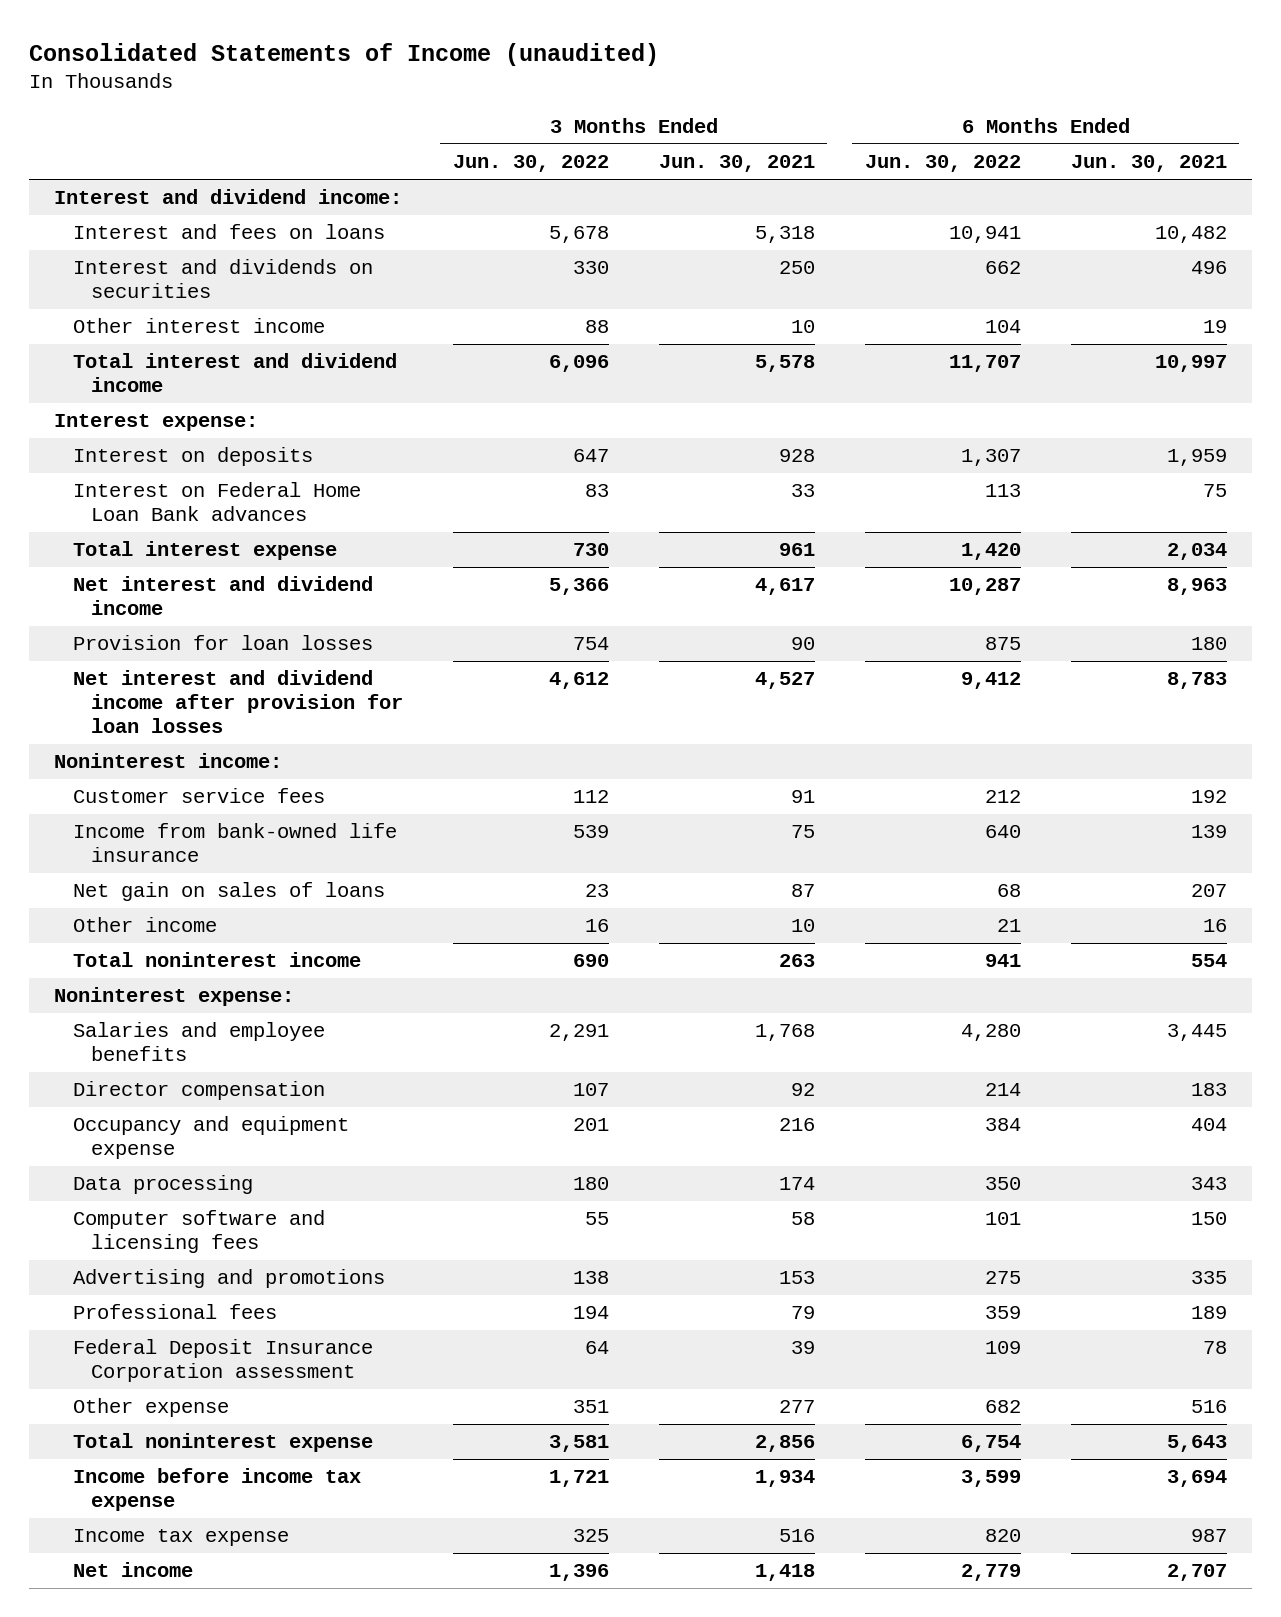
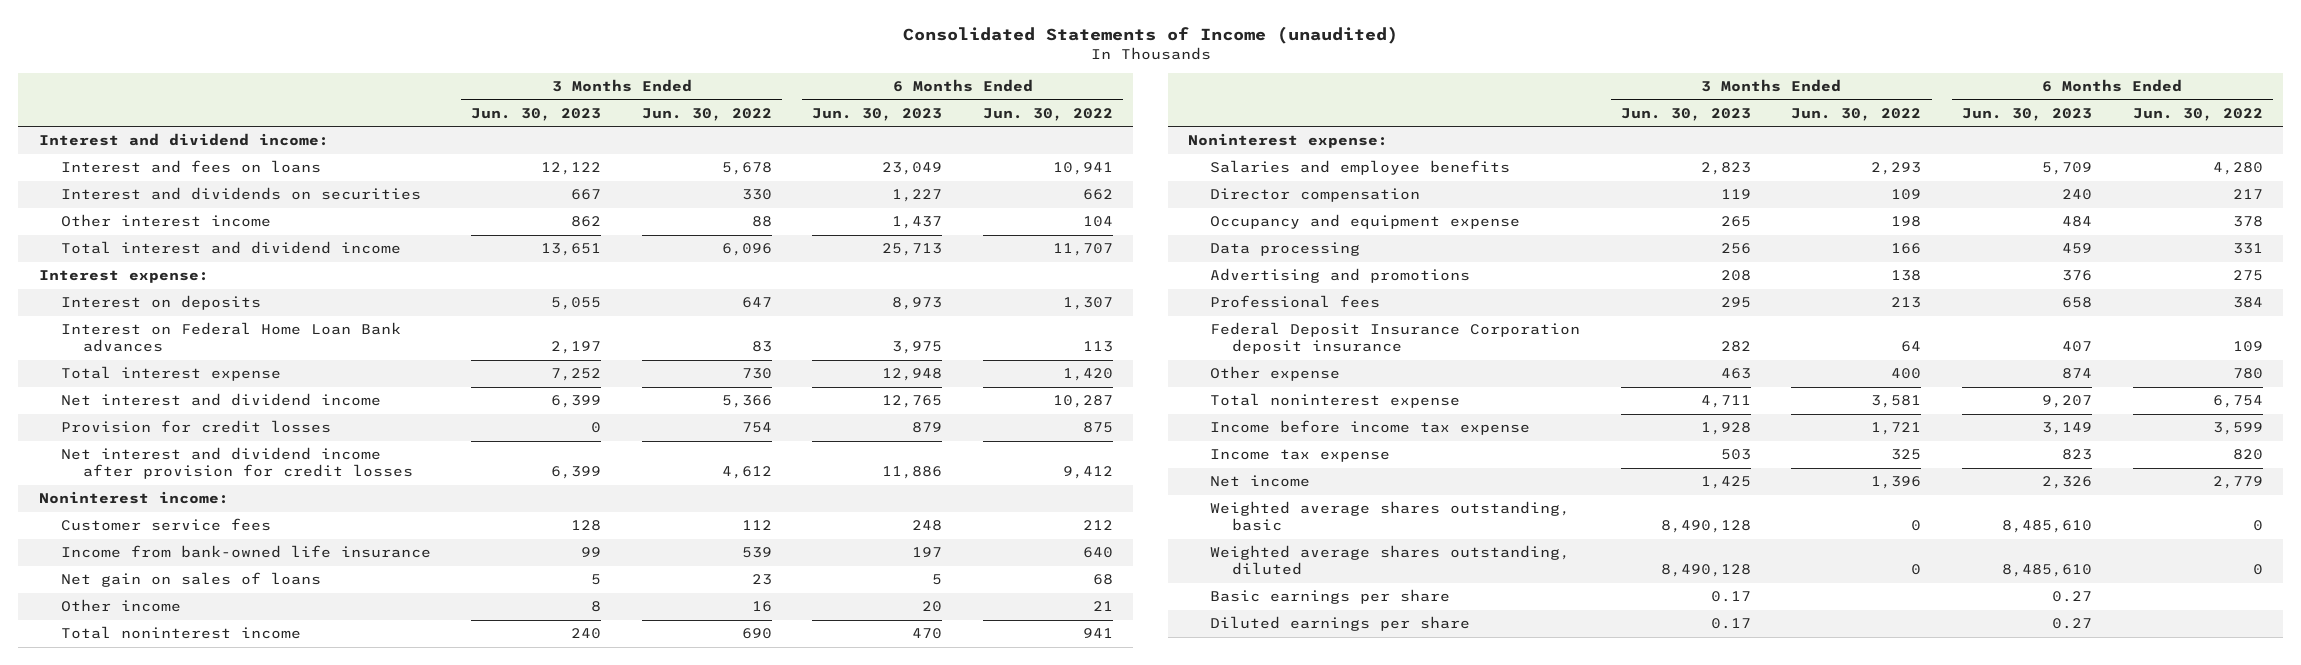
- | 3 Months Ended Jun. 30, 2022 | 3 Months Ended Jun. 30, 2021 | 6 Months Ended Jun. 30, 2022 | 6 Months Ended Jun. 30, 2021
+ | 3 Months Ended Jun. 30, 2023 | 3 Months Ended Jun. 30, 2022 | 6 Months Ended Jun. 30, 2023 | 6 Months Ended Jun. 30, 2022
- Provision for loan losses | 754 | 90 | 875 | 180
- Net interest and dividend income after provision for loan losses | 4,612 | 4,527 | 9,412 | 8,783
+ Provision for credit losses | 0 | 754 | 879 | 875
+ Net interest and dividend income after provision for credit losses | 6,399 | 4,612 | 11,886 | 9,412
- Salaries and employee benefits | 2,291 | 1,768 | 4,280 | 3,445
- Director compensation | 107 | 92 | 214 | 183
- Occupancy and equipment expense | 201 | 216 | 384 | 404
- Data processing | 180 | 174 | 350 | 343
- Computer software and licensing fees | 55 | 58 | 101 | 150
+ Salaries and employee benefits | 2,823 | 2,293 | 5,709 | 4,280
+ Director compensation | 119 | 109 | 240 | 217
+ Occupancy and equipment expense | 265 | 198 | 484 | 378
+ Data processing | 256 | 166 | 459 | 331
- Professional fees | 194 | 79 | 359 | 189
- Federal Deposit Insurance Corporation assessment | 64 | 39 | 109 | 78
- Other expense | 351 | 277 | 682 | 516
+ Professional fees | 295 | 213 | 658 | 384
+ Federal Deposit Insurance Corporation deposit insurance | 282 | 64 | 407 | 109
+ Other expense | 463 | 400 | 874 | 780
+ Weighted average shares outstanding, basic | 8,490,128 | 0 | 8,485,610 | 0
+ Weighted average shares outstanding, diluted | 8,490,128 | 0 | 8,485,610 | 0
+ Basic earnings per share | 0.17 | | 0.27 |
+ Diluted earnings per share | 0.17 | | 0.27 |

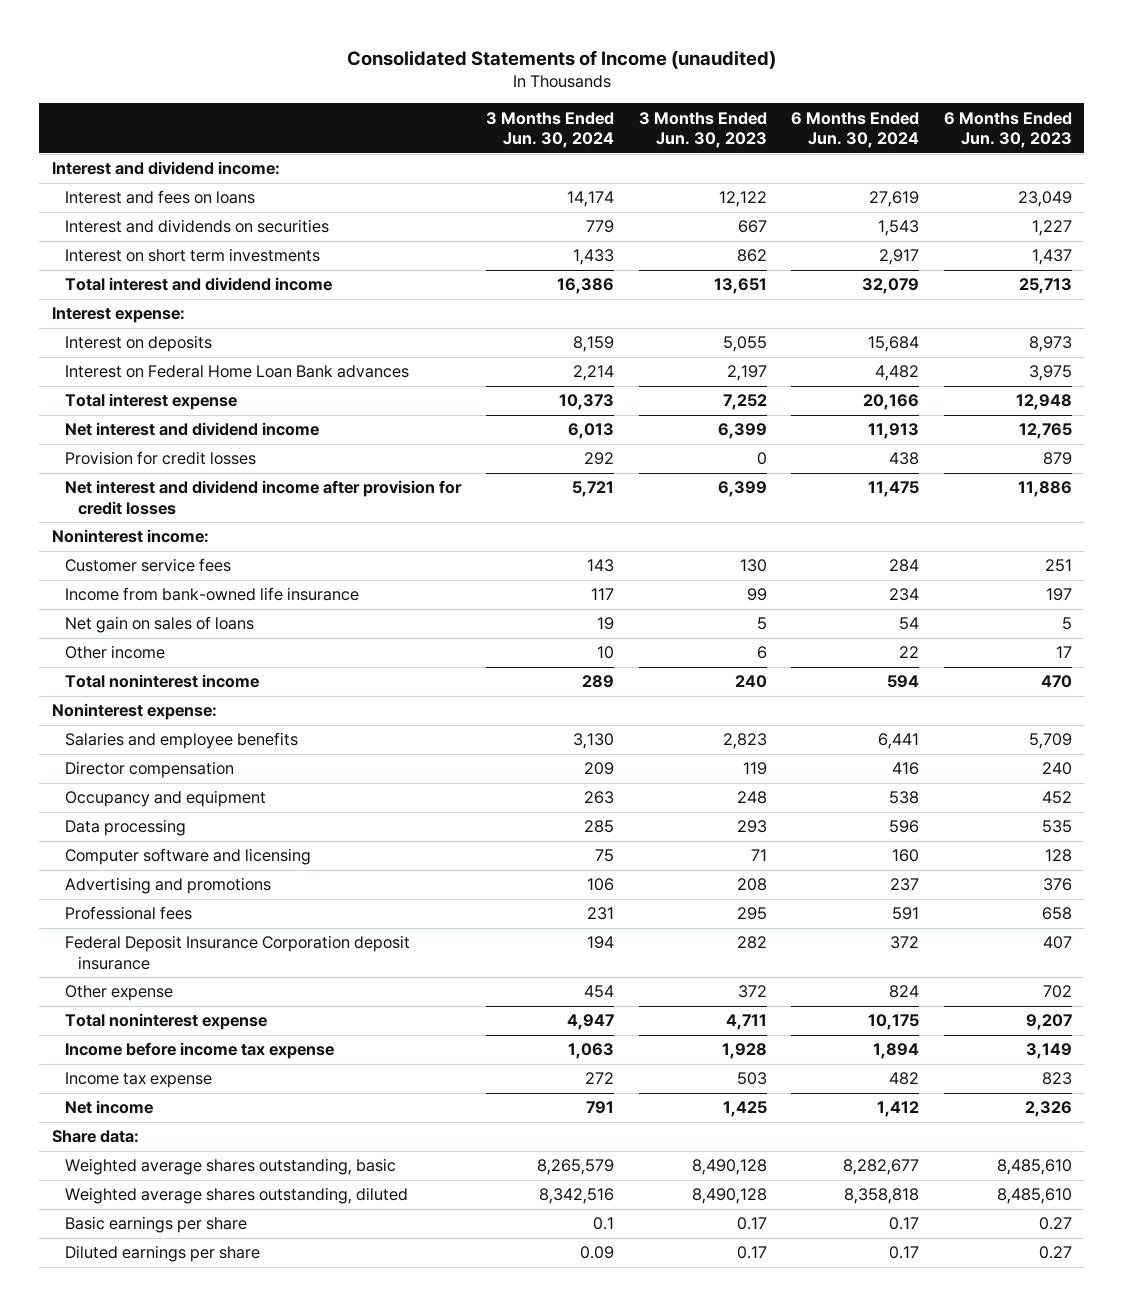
- | 3 Months Ended Jun. 30, 2023 | 3 Months Ended Jun. 30, 2022 | 6 Months Ended Jun. 30, 2023 | 6 Months Ended Jun. 30, 2022
+ | 3 Months Ended Jun. 30, 2024 | 3 Months Ended Jun. 30, 2023 | 6 Months Ended Jun. 30, 2024 | 6 Months Ended Jun. 30, 2023
- Other interest income | 862 | 88 | 1,437 | 104
+ Interest on short term investments | 1,433 | 862 | 2,917 | 1,437
- Customer service fees | 128 | 112 | 248 | 212
+ Customer service fees | 143 | 130 | 284 | 251
- Other income | 8 | 16 | 20 | 21
+ Other income | 10 | 6 | 22 | 17
- Occupancy and equipment expense | 265 | 198 | 484 | 378
- Data processing | 256 | 166 | 459 | 331
+ Occupancy and equipment | 263 | 248 | 538 | 452
+ Data processing | 285 | 293 | 596 | 535
+ Computer software and licensing | 75 | 71 | 160 | 128
- Other expense | 463 | 400 | 874 | 780
+ Other expense | 454 | 372 | 824 | 702
+ Share data:

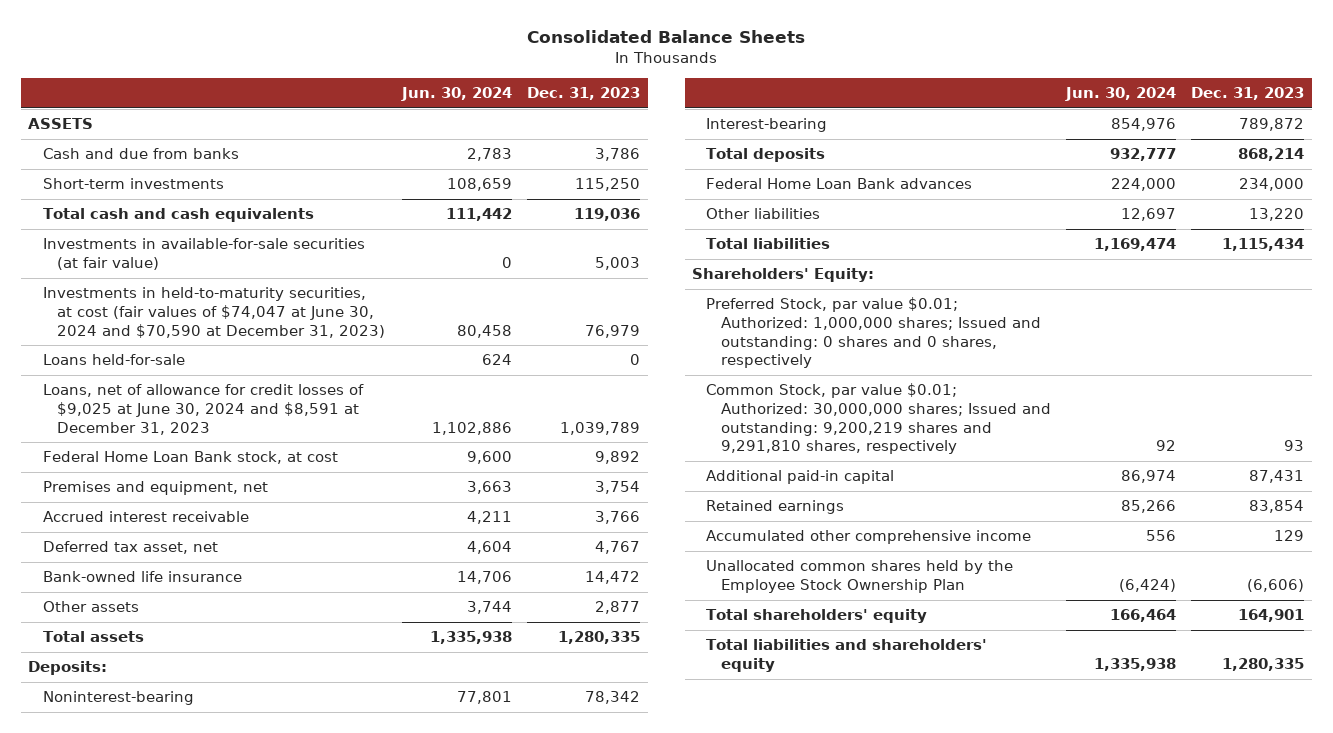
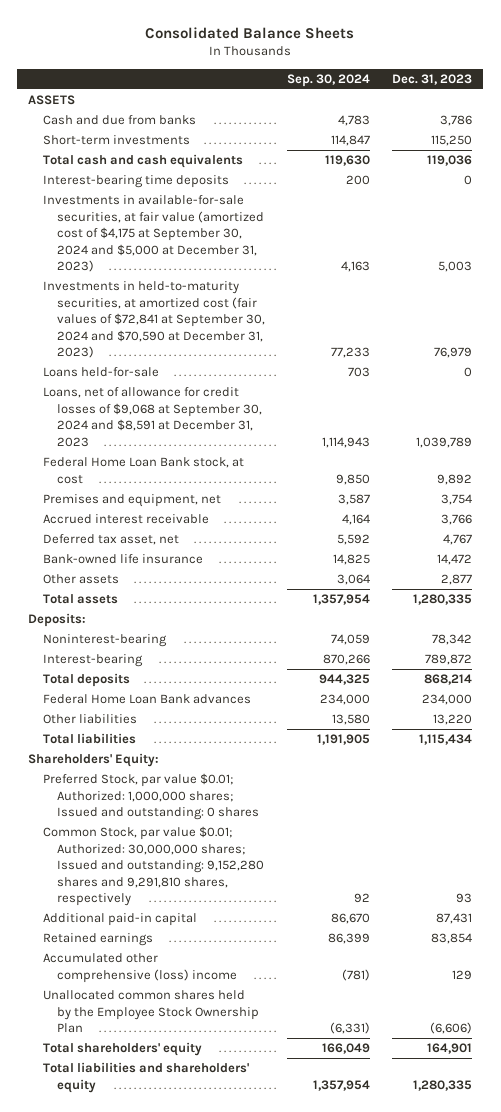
- | Jun. 30, 2024 | Dec. 31, 2023
+ | Sep. 30, 2024 | Dec. 31, 2023
- Investments in available-for-sale securities (at fair value) | 0 | 5,003
- Investments in held-to-maturity securities, at cost (fair values of $74,047 at June 30, 2024 and $70,590 at December 31, 2023) | 80,458 | 76,979
+ Interest-bearing time deposits | 200 | 0
+ Investments in available-for-sale securities, at fair value (amortized cost of $4,175 at September 30, 2024 and $5,000 at December 31, 2023) | 4,163 | 5,003
+ Investments in held-to-maturity securities, at amortized cost (fair values of $72,841 at September 30, 2024 and $70,590 at December 31, 2023) | 77,233 | 76,979
- Loans, net of allowance for credit losses of $9,025 at June 30, 2024 and $8,591 at December 31, 2023 | 1,102,886 | 1,039,789
+ Loans, net of allowance for credit losses of $9,068 at September 30, 2024 and $8,591 at December 31, 2023 | 1,114,943 | 1,039,789
- Preferred Stock, par value $0.01; Authorized: 1,000,000 shares; Issued and outstanding: 0 shares and 0 shares, respectively
- Common Stock, par value $0.01; Authorized: 30,000,000 shares; Issued and outstanding: 9,200,219 shares and 9,291,810 shares, respectively | 92 | 93
+ Preferred Stock, par value $0.01; Authorized: 1,000,000 shares; Issued and outstanding: 0 shares
+ Common Stock, par value $0.01; Authorized: 30,000,000 shares; Issued and outstanding: 9,152,280 shares and 9,291,810 shares, respectively | 92 | 93
- Accumulated other comprehensive income | 556 | 129
+ Accumulated other comprehensive (loss) income | (781) | 129

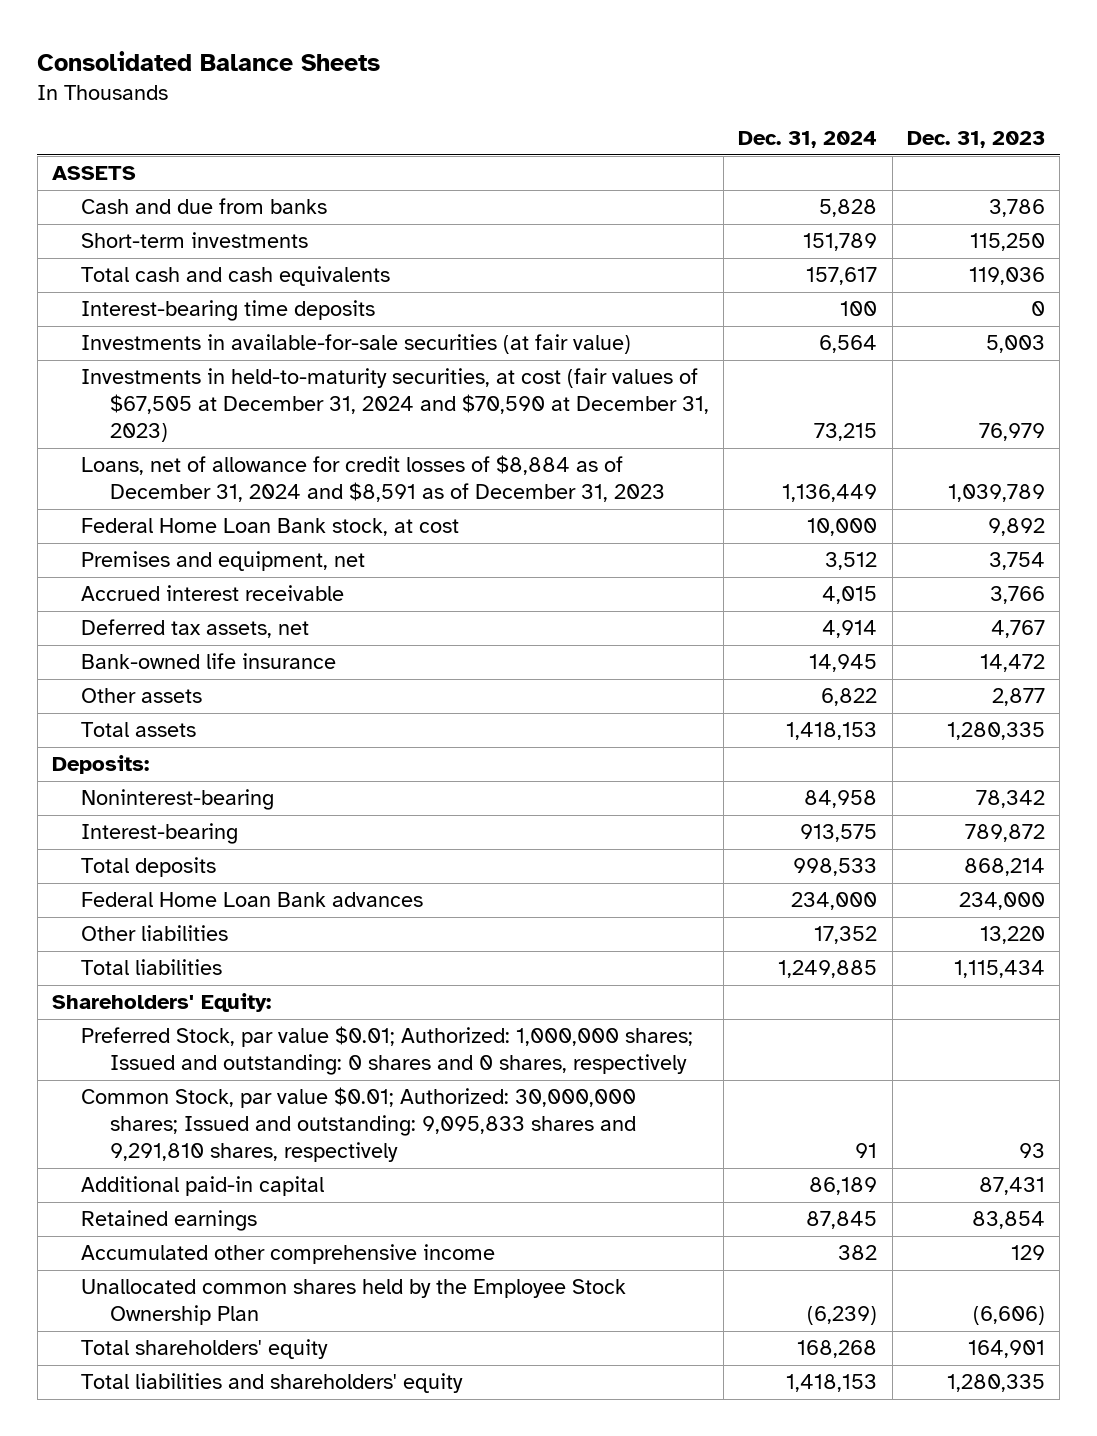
- | Sep. 30, 2024 | Dec. 31, 2023
+ | Dec. 31, 2024 | Dec. 31, 2023
- Investments in available-for-sale securities, at fair value (amortized cost of $4,175 at September 30, 2024 and $5,000 at December 31, 2023) | 4,163 | 5,003
- Investments in held-to-maturity securities, at amortized cost (fair values of $72,841 at September 30, 2024 and $70,590 at December 31, 2023) | 77,233 | 76,979
- Loans held-for-sale | 703 | 0
- Loans, net of allowance for credit losses of $9,068 at September 30, 2024 and $8,591 at December 31, 2023 | 1,114,943 | 1,039,789
+ Investments in available-for-sale securities (at fair value) | 6,564 | 5,003
+ Investments in held-to-maturity securities, at cost (fair values of $67,505 at December 31, 2024 and $70,590 at December 31, 2023) | 73,215 | 76,979
+ Loans, net of allowance for credit losses of $8,884 as of December 31, 2024 and $8,591 as of December 31, 2023 | 1,136,449 | 1,039,789
- Deferred tax asset, net | 5,592 | 4,767
+ Deferred tax assets, net | 4,914 | 4,767
- Preferred Stock, par value $0.01; Authorized: 1,000,000 shares; Issued and outstanding: 0 shares
- Common Stock, par value $0.01; Authorized: 30,000,000 shares; Issued and outstanding: 9,152,280 shares and 9,291,810 shares, respectively | 92 | 93
+ Preferred Stock, par value $0.01; Authorized: 1,000,000 shares; Issued and outstanding: 0 shares and 0 shares, respectively
+ Common Stock, par value $0.01; Authorized: 30,000,000 shares; Issued and outstanding: 9,095,833 shares and 9,291,810 shares, respectively | 91 | 93
- Accumulated other comprehensive (loss) income | (781) | 129
+ Accumulated other comprehensive income | 382 | 129

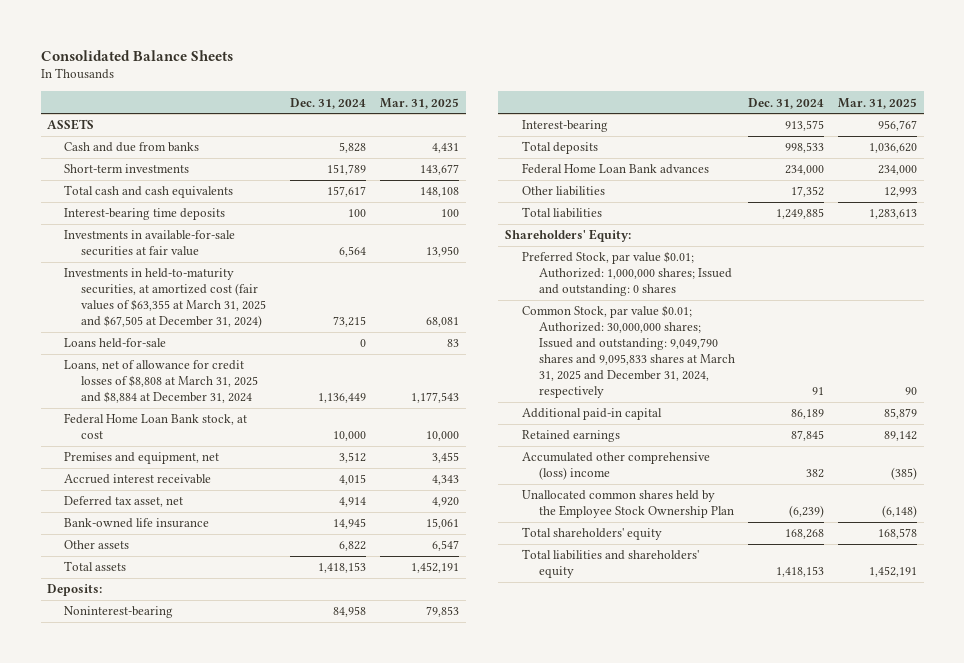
- | Dec. 31, 2024 | Dec. 31, 2023
+ | Dec. 31, 2024 | Mar. 31, 2025
- Investments in available-for-sale securities (at fair value) | 6,564 | 5,003
- Investments in held-to-maturity securities, at cost (fair values of $67,505 at December 31, 2024 and $70,590 at December 31, 2023) | 73,215 | 76,979
- Loans, net of allowance for credit losses of $8,884 as of December 31, 2024 and $8,591 as of December 31, 2023 | 1,136,449 | 1,039,789
+ Investments in available-for-sale securities at fair value | 6,564 | 13,950
+ Investments in held-to-maturity securities, at amortized cost (fair values of $63,355 at March 31, 2025 and $67,505 at December 31, 2024) | 73,215 | 68,081
+ Loans held-for-sale | 0 | 83
+ Loans, net of allowance for credit losses of $8,808 at March 31, 2025 and $8,884 at December 31, 2024 | 1,136,449 | 1,177,543
- Deferred tax assets, net | 4,914 | 4,767
+ Deferred tax asset, net | 4,914 | 4,920
- Preferred Stock, par value $0.01; Authorized: 1,000,000 shares; Issued and outstanding: 0 shares and 0 shares, respectively
- Common Stock, par value $0.01; Authorized: 30,000,000 shares; Issued and outstanding: 9,095,833 shares and 9,291,810 shares, respectively | 91 | 93
+ Preferred Stock, par value $0.01; Authorized: 1,000,000 shares; Issued and outstanding: 0 shares
+ Common Stock, par value $0.01; Authorized: 30,000,000 shares; Issued and outstanding: 9,049,790 shares and 9,095,833 shares at March 31, 2025 and December 31, 2024, respectively | 91 | 90
- Accumulated other comprehensive income | 382 | 129
+ Accumulated other comprehensive (loss) income | 382 | (385)

